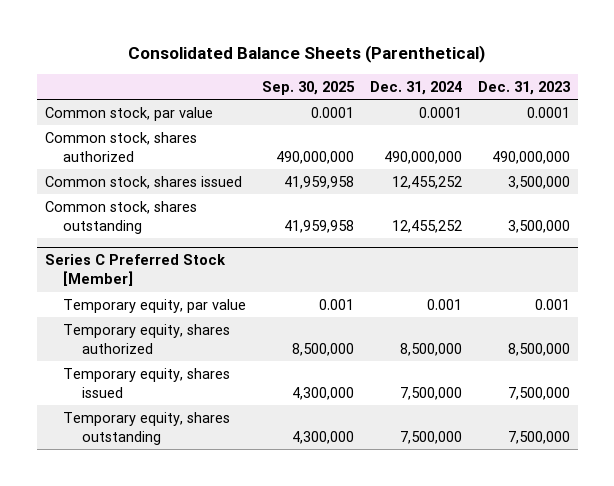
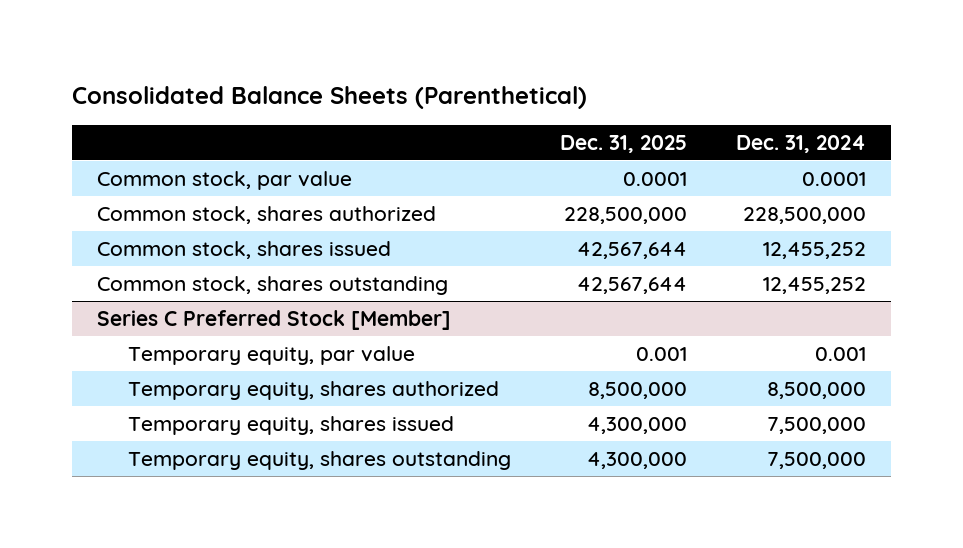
- | Sep. 30, 2025 | Dec. 31, 2024 | Dec. 31, 2023
+ | Dec. 31, 2025 | Dec. 31, 2024
- Common stock, shares authorized | 490,000,000 | 490,000,000 | 490,000,000
+ Common stock, shares authorized | 228,500,000 | 228,500,000

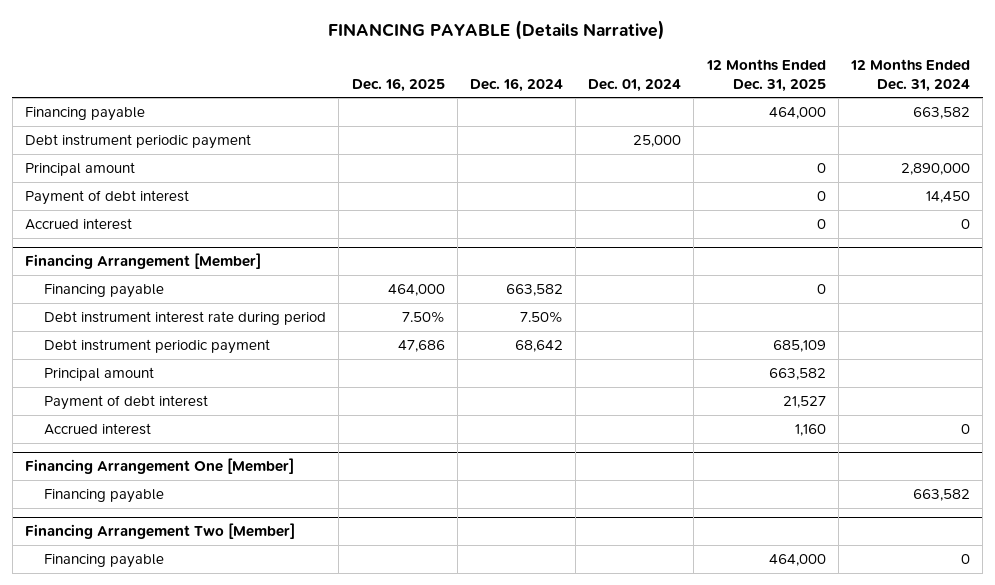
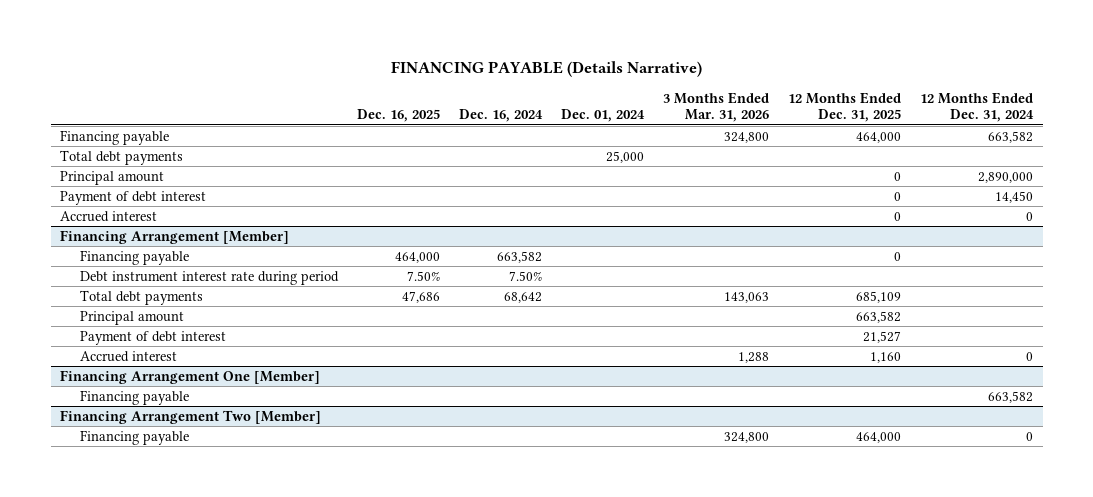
- | Dec. 16, 2025 | Dec. 16, 2024 | Dec. 01, 2024 | 12 Months Ended Dec. 31, 2025 | 12 Months Ended Dec. 31, 2024
+ | Dec. 16, 2025 | Dec. 16, 2024 | Dec. 01, 2024 | 3 Months Ended Mar. 31, 2026 | 12 Months Ended Dec. 31, 2025 | 12 Months Ended Dec. 31, 2024
- Debt instrument periodic payment | | | 25,000 | |
+ Total debt payments | | | 25,000 | | |
@ Financing Arrangement [Member]
- Debt instrument periodic payment | 47,686 | 68,642 | | 685,109 |
+ Total debt payments | 47,686 | 68,642 | | 143,063 | 685,109 |

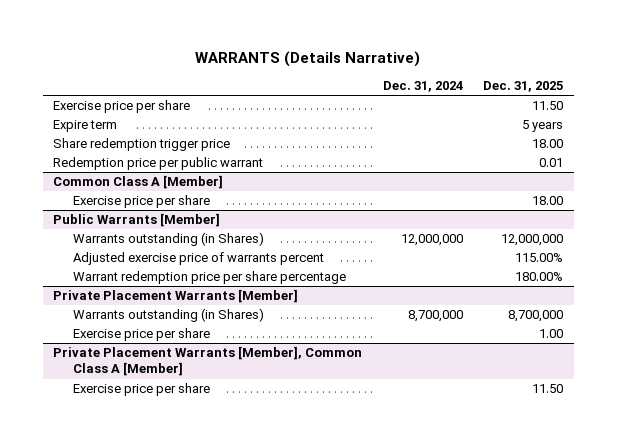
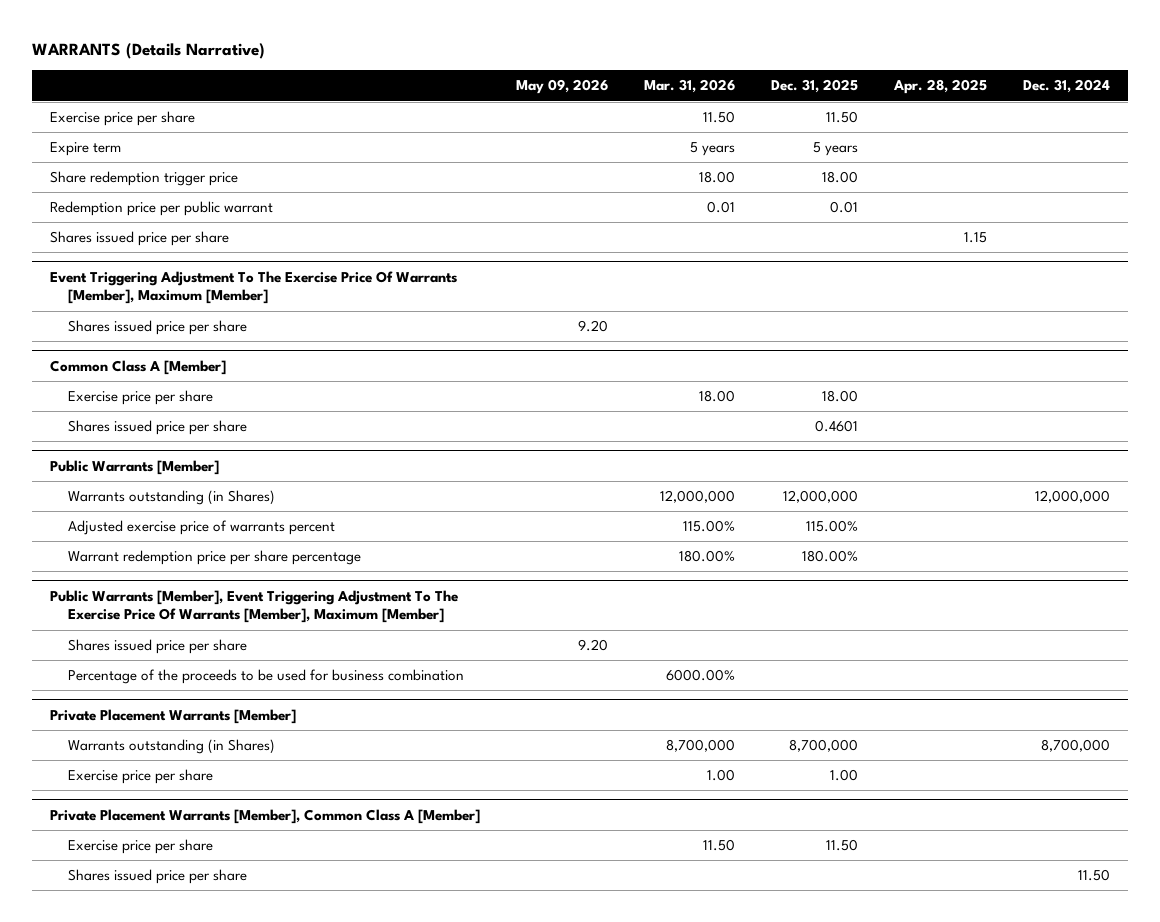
- | Dec. 31, 2024 | Dec. 31, 2025
+ | May 09, 2026 | Mar. 31, 2026 | Dec. 31, 2025 | Apr. 28, 2025 | Dec. 31, 2024
+ Shares issued price per share | | | | 1.15 |
+ Event Triggering Adjustment To The Exercise Price Of Warrants [Member], Maximum [Member]
+ Shares issued price per share | 9.20 | | | |
@ Common Class A [Member]
+ Shares issued price per share | | | 0.4601 | |
+ Public Warrants [Member], Event Triggering Adjustment To The Exercise Price Of Warrants [Member], Maximum [Member]
+ Shares issued price per share | 9.20 | | | |
+ Percentage of the proceeds to be used for business combination | | 6000.00% | | |
@ Private Placement Warrants [Member], Common Class A [Member]
+ Shares issued price per share | | | | | 11.50

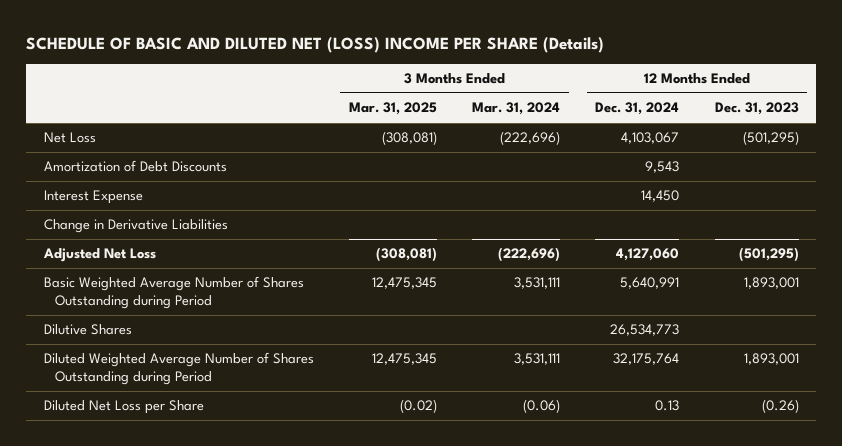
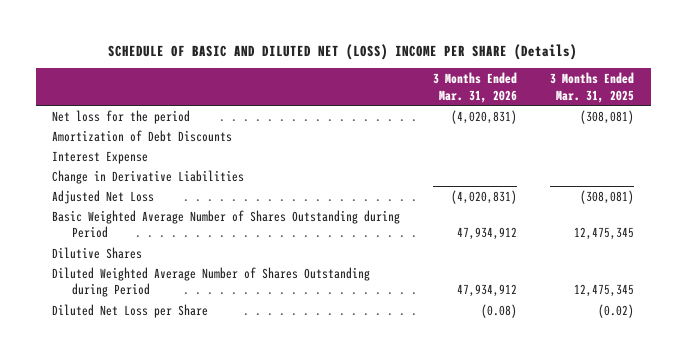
- | 3 Months Ended Mar. 31, 2025 | 3 Months Ended Mar. 31, 2024 | 12 Months Ended Dec. 31, 2024 | 12 Months Ended Dec. 31, 2023
+ | 3 Months Ended Mar. 31, 2026 | 3 Months Ended Mar. 31, 2025
- Net Loss | (308,081) | (222,696) | 4,103,067 | (501,295)
+ Net loss for the period | (4,020,831) | (308,081)

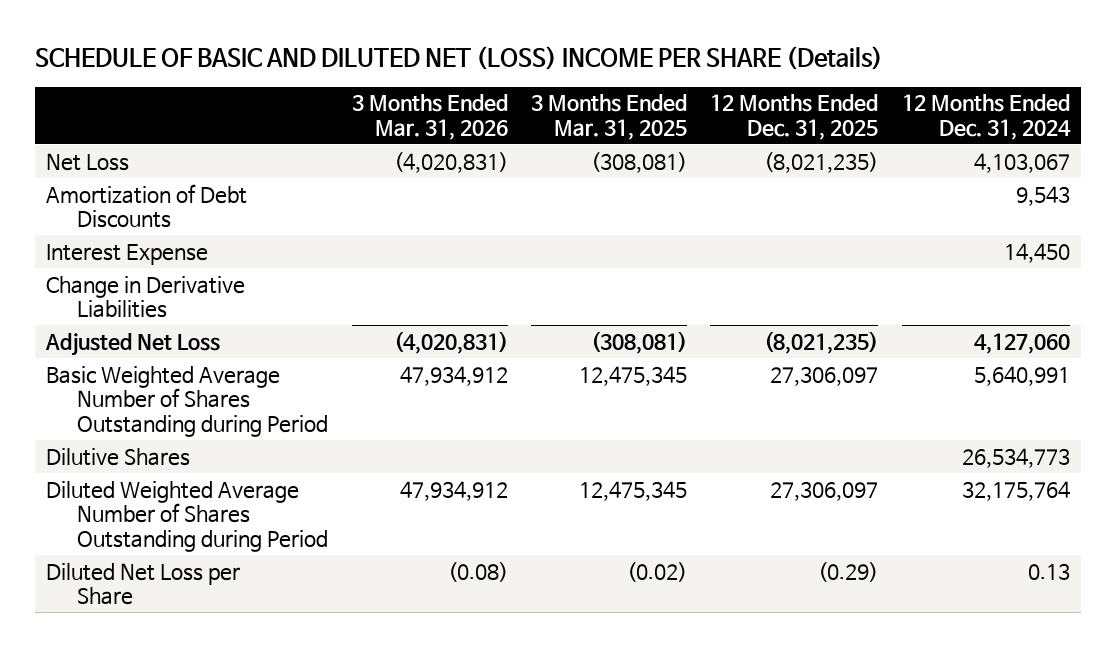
- | 3 Months Ended Mar. 31, 2026 | 3 Months Ended Mar. 31, 2025
+ | 3 Months Ended Mar. 31, 2026 | 3 Months Ended Mar. 31, 2025 | 12 Months Ended Dec. 31, 2025 | 12 Months Ended Dec. 31, 2024
- Net loss for the period | (4,020,831) | (308,081)
+ Net Loss | (4,020,831) | (308,081) | (8,021,235) | 4,103,067

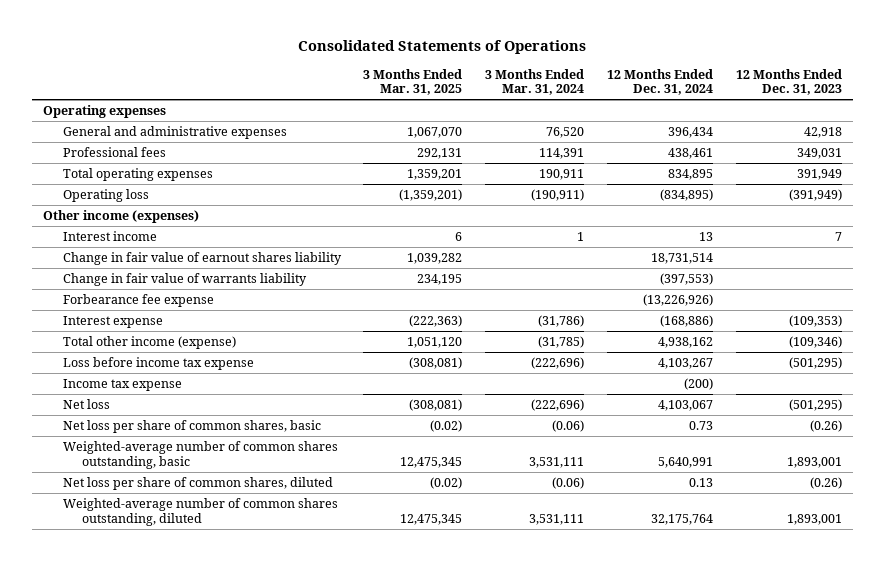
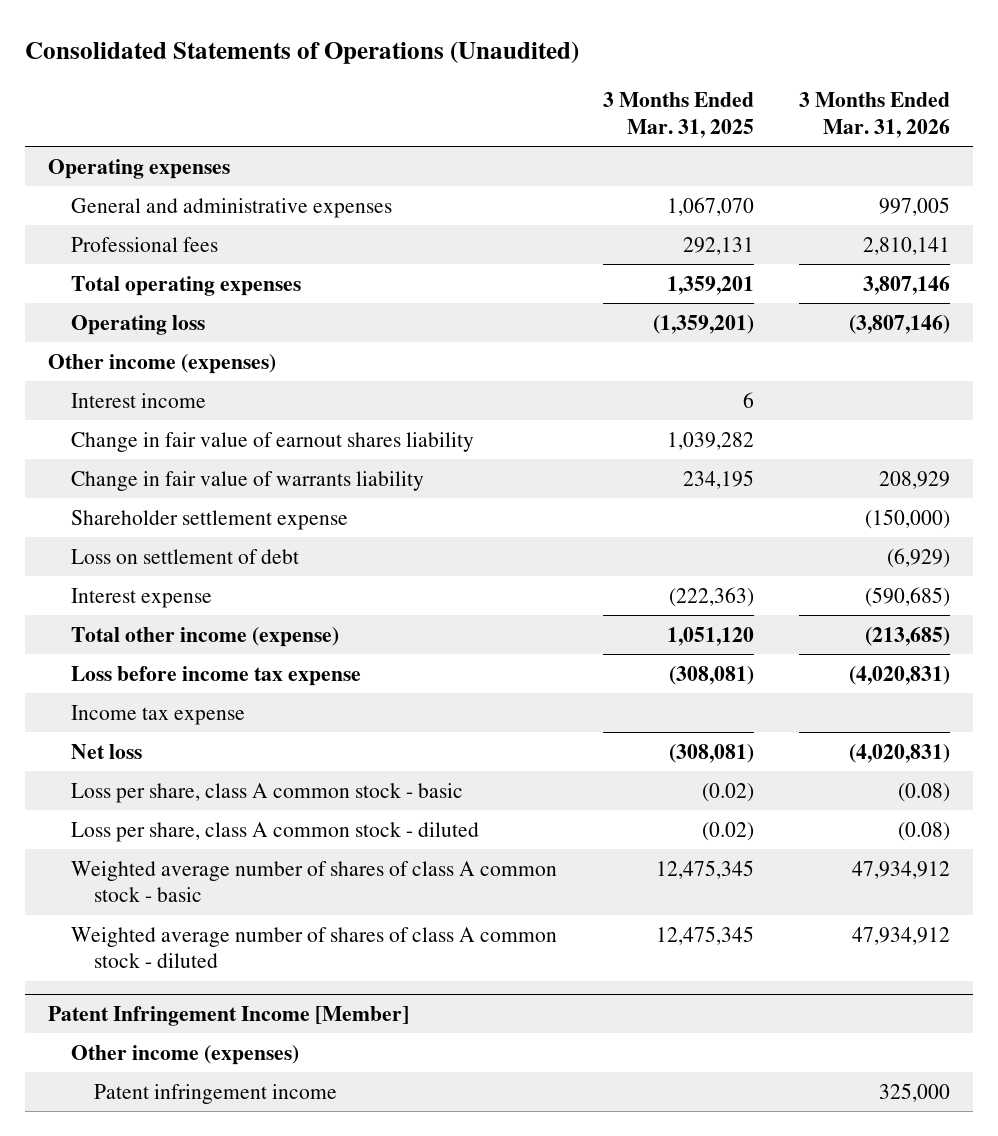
- Consolidated Statements of Operations
+ Consolidated Statements of Operations (Unaudited)
- | 3 Months Ended Mar. 31, 2025 | 3 Months Ended Mar. 31, 2024 | 12 Months Ended Dec. 31, 2024 | 12 Months Ended Dec. 31, 2023
+ | 3 Months Ended Mar. 31, 2025 | 3 Months Ended Mar. 31, 2026
- Forbearance fee expense | | | (13,226,926) |
+ Shareholder settlement expense | | (150,000)
+ Loss on settlement of debt | | (6,929)
- Net loss per share of common shares, basic | (0.02) | (0.06) | 0.73 | (0.26)
- Weighted-average number of common shares outstanding, basic | 12,475,345 | 3,531,111 | 5,640,991 | 1,893,001
- Net loss per share of common shares, diluted | (0.02) | (0.06) | 0.13 | (0.26)
- Weighted-average number of common shares outstanding, diluted | 12,475,345 | 3,531,111 | 32,175,764 | 1,893,001
+ Loss per share, class A common stock - basic | (0.02) | (0.08)
+ Loss per share, class A common stock - diluted | (0.02) | (0.08)
+ Weighted average number of shares of class A common stock - basic | 12,475,345 | 47,934,912
+ Weighted average number of shares of class A common stock - diluted | 12,475,345 | 47,934,912
+ Patent Infringement Income [Member]
+ Other income (expenses)
+ Patent infringement income | | 325,000

